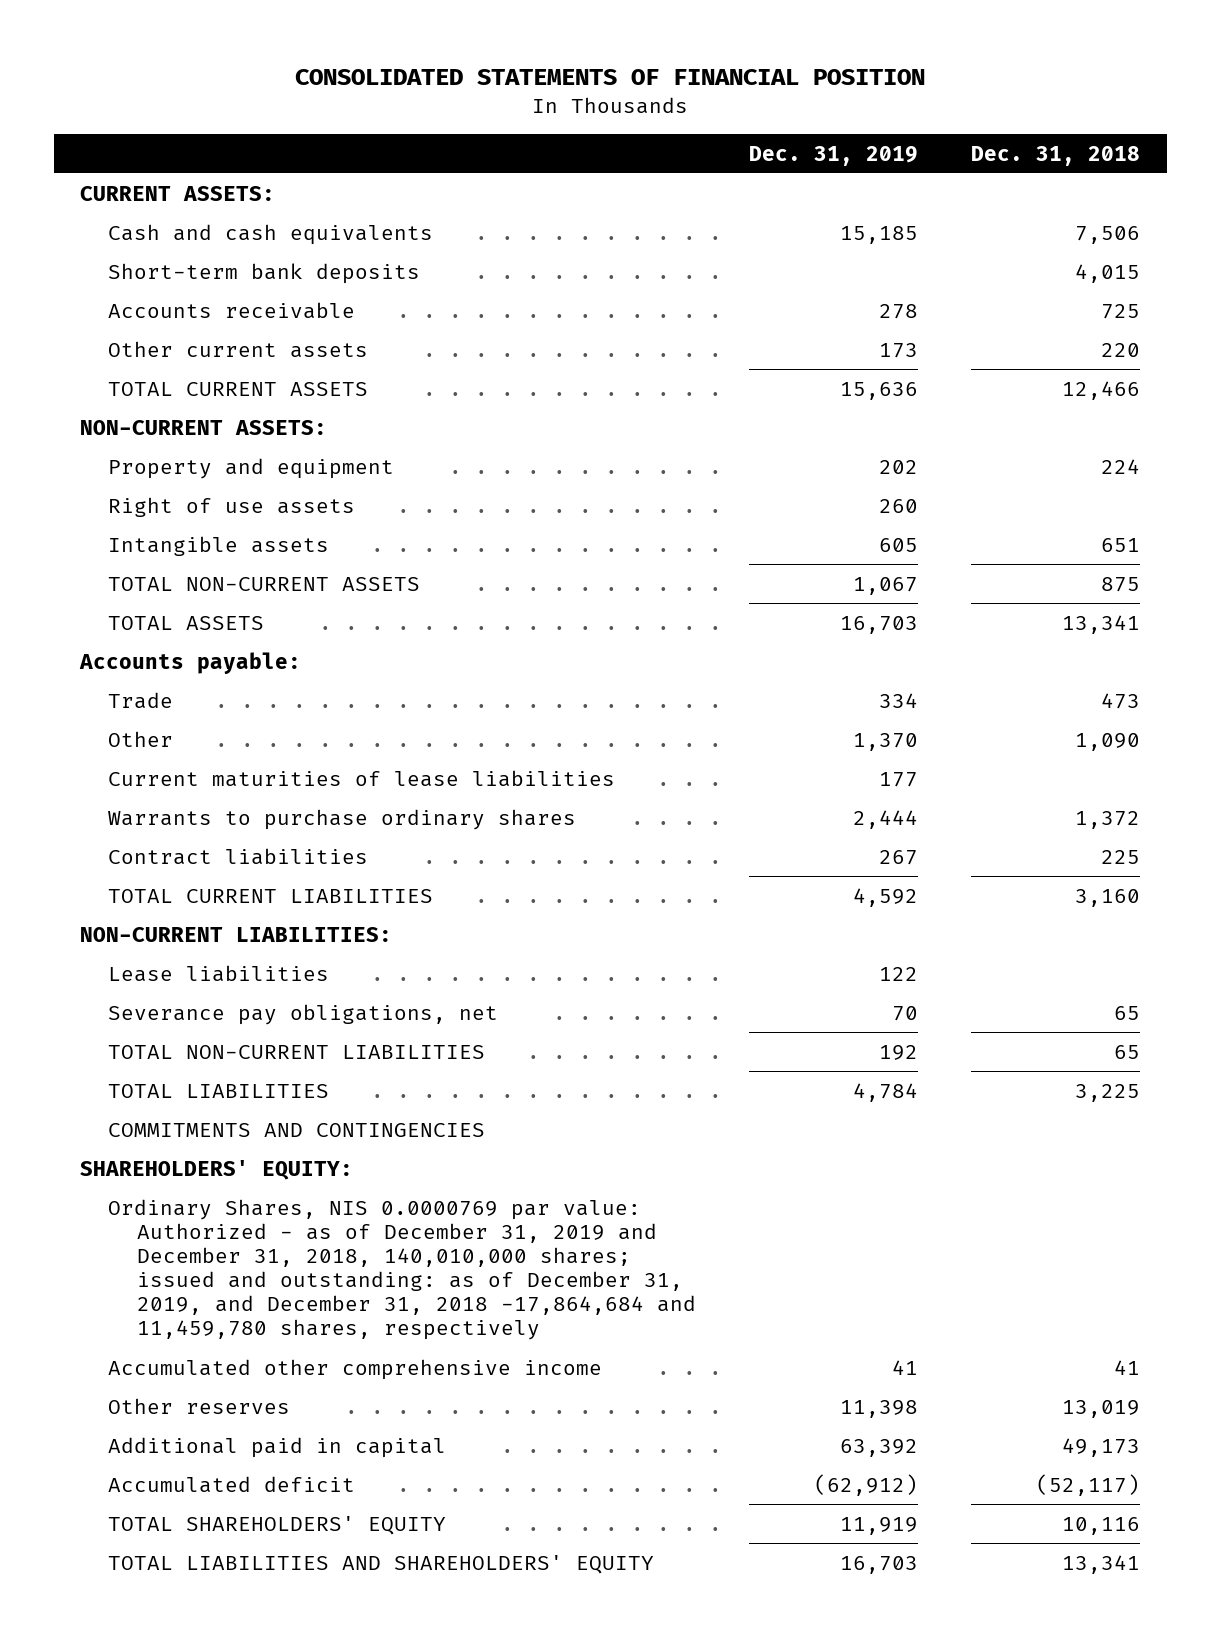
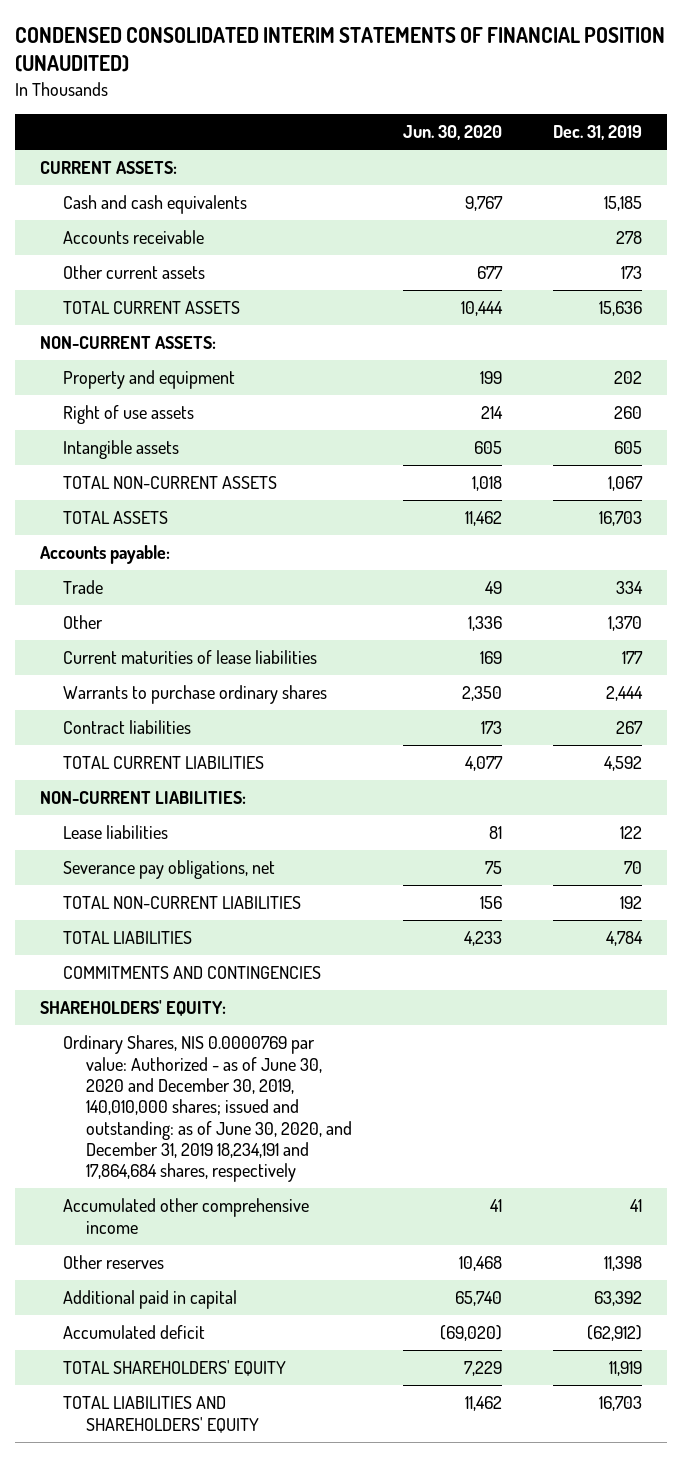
- CONSOLIDATED STATEMENTS OF FINANCIAL POSITION
+ CONDENSED CONSOLIDATED INTERIM STATEMENTS OF FINANCIAL POSITION (UNAUDITED)
- | Dec. 31, 2019 | Dec. 31, 2018
+ | Jun. 30, 2020 | Dec. 31, 2019
- Short-term bank deposits | | 4,015
- Ordinary Shares, NIS 0.0000769 par value: Authorized - as of December 31, 2019 and December 31, 2018, 140,010,000 shares; issued and outstanding: as of December 31, 2019, and December 31, 2018 -17,864,684 and 11,459,780 shares, respectively
+ Ordinary Shares, NIS 0.0000769 par value: Authorized - as of June 30, 2020 and December 30, 2019, 140,010,000 shares; issued and outstanding: as of June 30, 2020, and December 31, 2019 18,234,191 and 17,864,684 shares, respectively

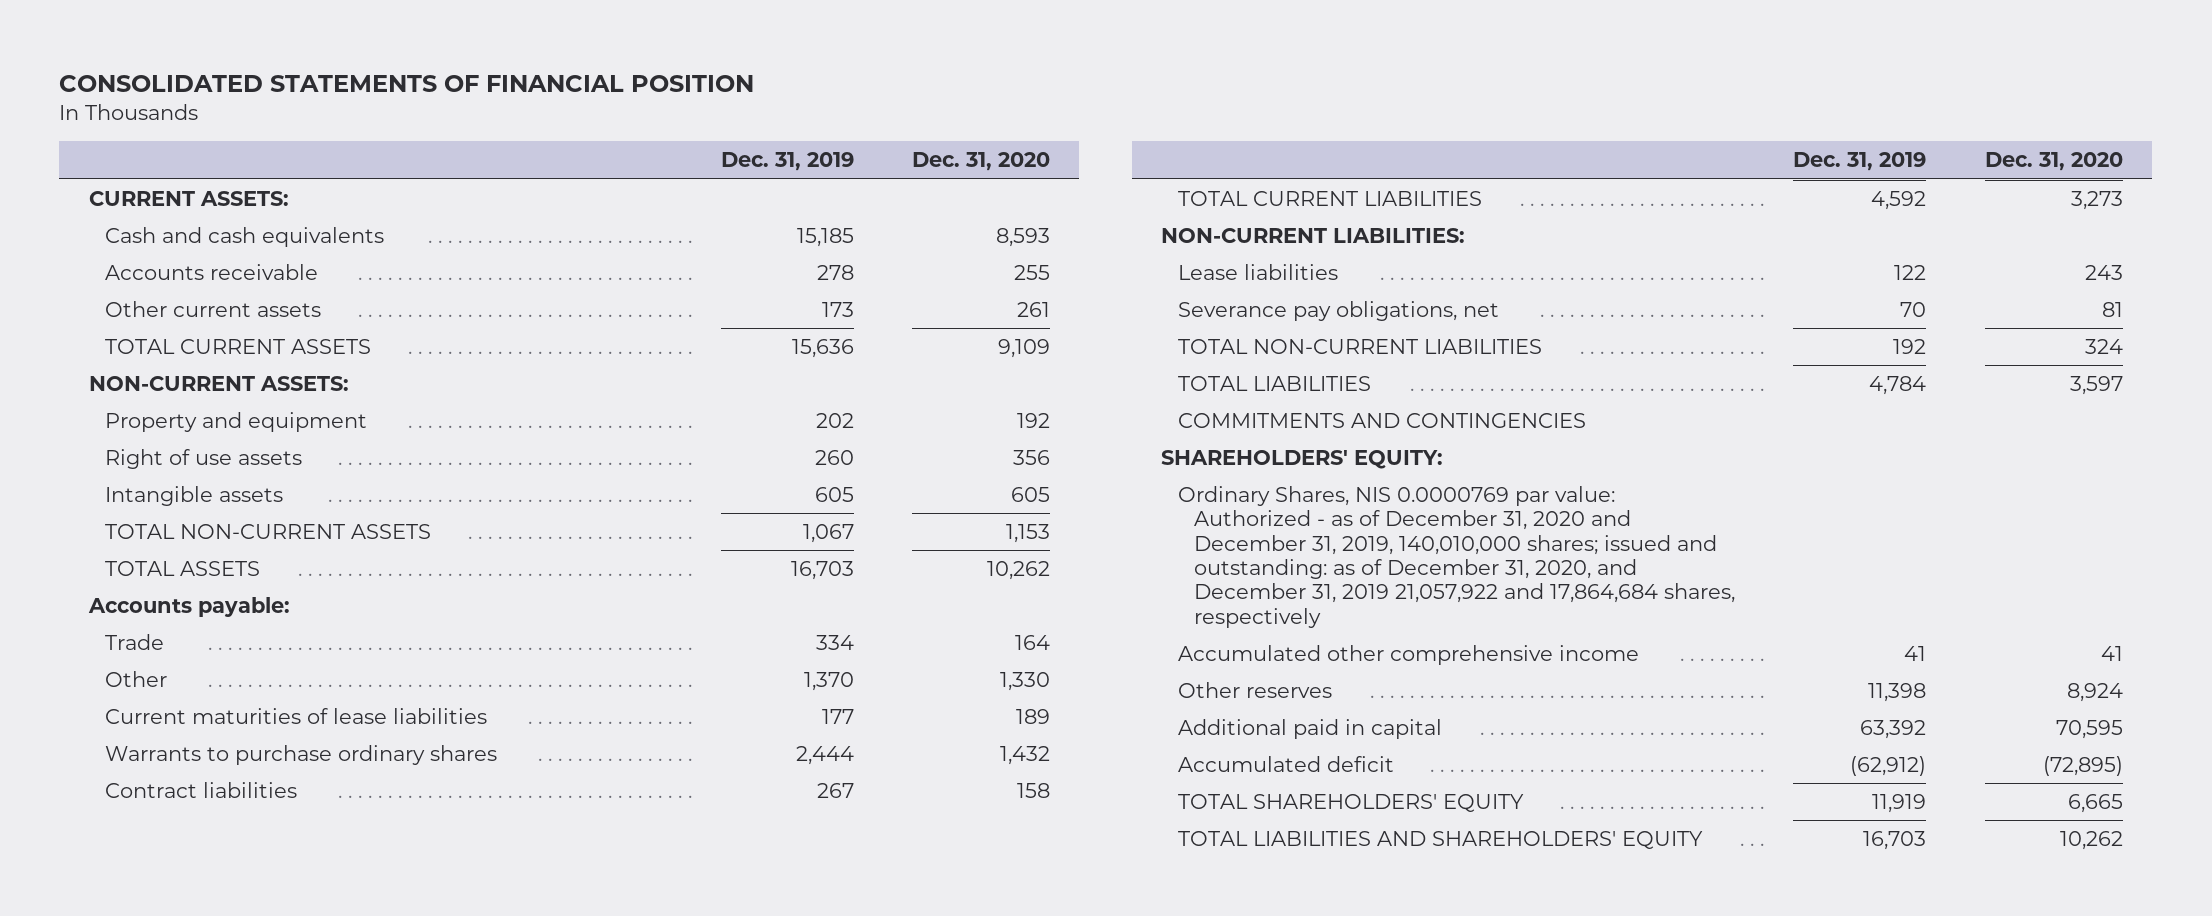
- CONDENSED CONSOLIDATED INTERIM STATEMENTS OF FINANCIAL POSITION (UNAUDITED)
+ CONSOLIDATED STATEMENTS OF FINANCIAL POSITION
- | Jun. 30, 2020 | Dec. 31, 2019
+ | Dec. 31, 2019 | Dec. 31, 2020
- Ordinary Shares, NIS 0.0000769 par value: Authorized - as of June 30, 2020 and December 30, 2019, 140,010,000 shares; issued and outstanding: as of June 30, 2020, and December 31, 2019 18,234,191 and 17,864,684 shares, respectively
+ Ordinary Shares, NIS 0.0000769 par value: Authorized - as of December 31, 2020 and December 31, 2019, 140,010,000 shares; issued and outstanding: as of December 31, 2020, and December 31, 2019 21,057,922 and 17,864,684 shares, respectively

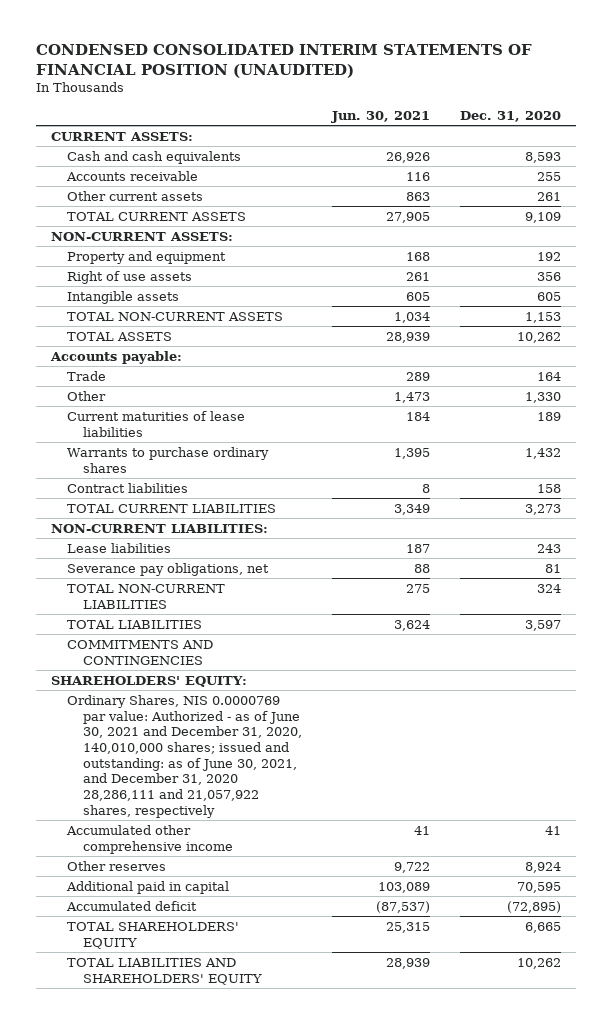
- CONSOLIDATED STATEMENTS OF FINANCIAL POSITION
+ CONDENSED CONSOLIDATED INTERIM STATEMENTS OF FINANCIAL POSITION (UNAUDITED)
- | Dec. 31, 2019 | Dec. 31, 2020
+ | Jun. 30, 2021 | Dec. 31, 2020
- Ordinary Shares, NIS 0.0000769 par value: Authorized - as of December 31, 2020 and December 31, 2019, 140,010,000 shares; issued and outstanding: as of December 31, 2020, and December 31, 2019 21,057,922 and 17,864,684 shares, respectively
+ Ordinary Shares, NIS 0.0000769 par value: Authorized - as of June 30, 2021 and December 31, 2020, 140,010,000 shares; issued and outstanding: as of June 30, 2021, and December 31, 2020 28,286,111 and 21,057,922 shares, respectively

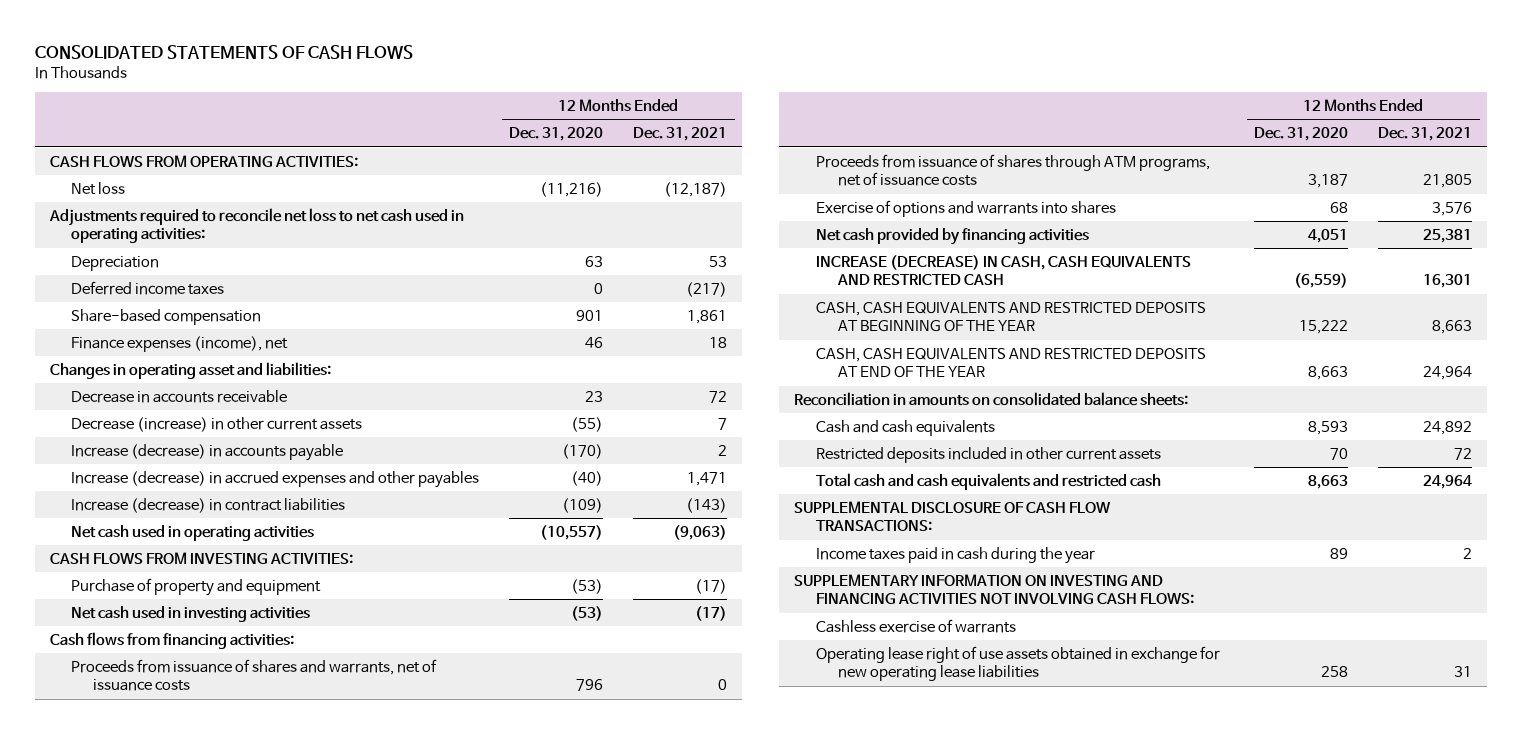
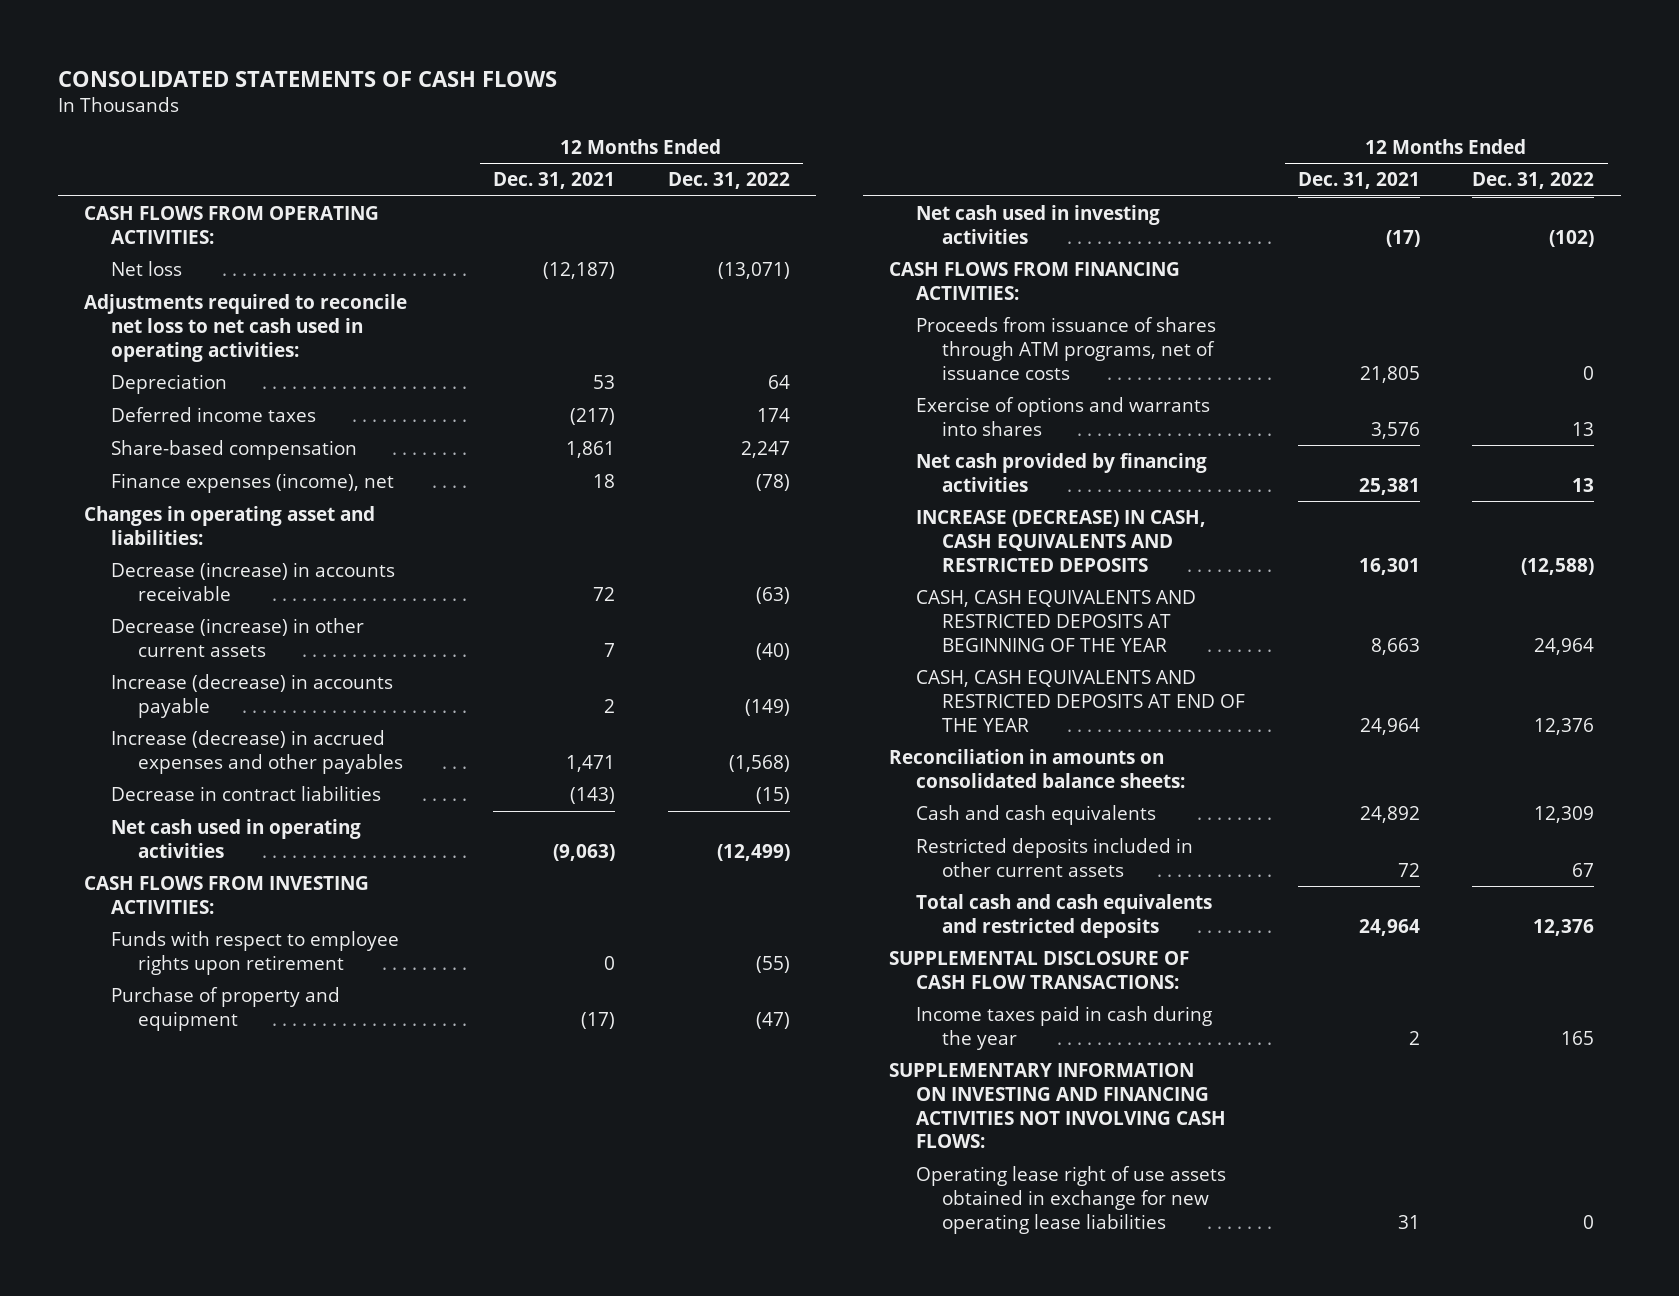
- | 12 Months Ended Dec. 31, 2020 | 12 Months Ended Dec. 31, 2021
+ | 12 Months Ended Dec. 31, 2021 | 12 Months Ended Dec. 31, 2022
- Decrease in accounts receivable | 23 | 72
+ Decrease (increase) in accounts receivable | 72 | (63)
- Increase (decrease) in contract liabilities | (109) | (143)
+ Decrease in contract liabilities | (143) | (15)
+ Funds with respect to employee rights upon retirement | 0 | (55)
- Cash flows from financing activities:
- Proceeds from issuance of shares and warrants, net of issuance costs | 796 | 0
+ CASH FLOWS FROM FINANCING ACTIVITIES:
- INCREASE (DECREASE) IN CASH, CASH EQUIVALENTS AND RESTRICTED CASH | (6,559) | 16,301
+ INCREASE (DECREASE) IN CASH, CASH EQUIVALENTS AND RESTRICTED DEPOSITS | 16,301 | (12,588)
- Total cash and cash equivalents and restricted cash | 8,663 | 24,964
+ Total cash and cash equivalents and restricted deposits | 24,964 | 12,376
- Cashless exercise of warrants

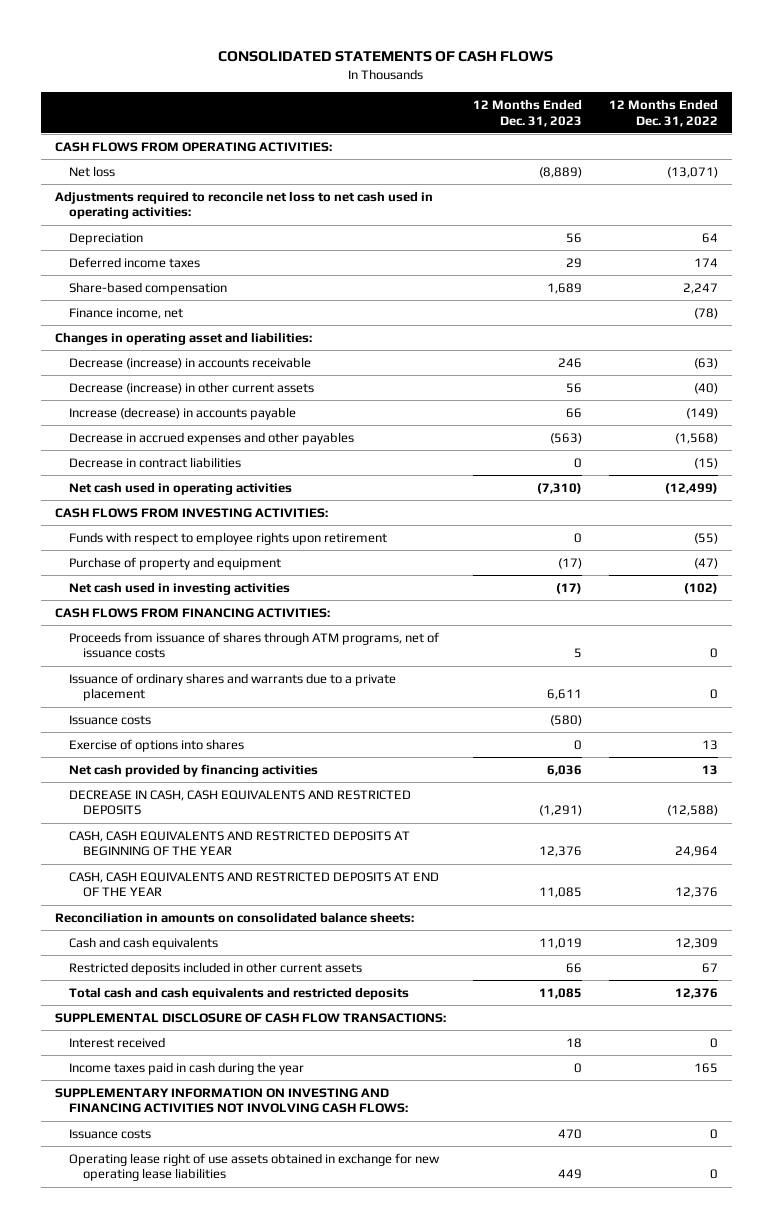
- | 12 Months Ended Dec. 31, 2021 | 12 Months Ended Dec. 31, 2022
+ | 12 Months Ended Dec. 31, 2023 | 12 Months Ended Dec. 31, 2022
- Finance expenses (income), net | 18 | (78)
+ Finance income, net | | (78)
- Increase (decrease) in accrued expenses and other payables | 1,471 | (1,568)
+ Decrease in accrued expenses and other payables | (563) | (1,568)
- Exercise of options and warrants into shares | 3,576 | 13
+ Issuance of ordinary shares and warrants due to a private placement | 6,611 | 0
+ Issuance costs | (580) |
+ Exercise of options into shares | 0 | 13
- INCREASE (DECREASE) IN CASH, CASH EQUIVALENTS AND RESTRICTED DEPOSITS | 16,301 | (12,588)
+ DECREASE IN CASH, CASH EQUIVALENTS AND RESTRICTED DEPOSITS | (1,291) | (12,588)
+ Interest received | 18 | 0
+ Issuance costs | 470 | 0

